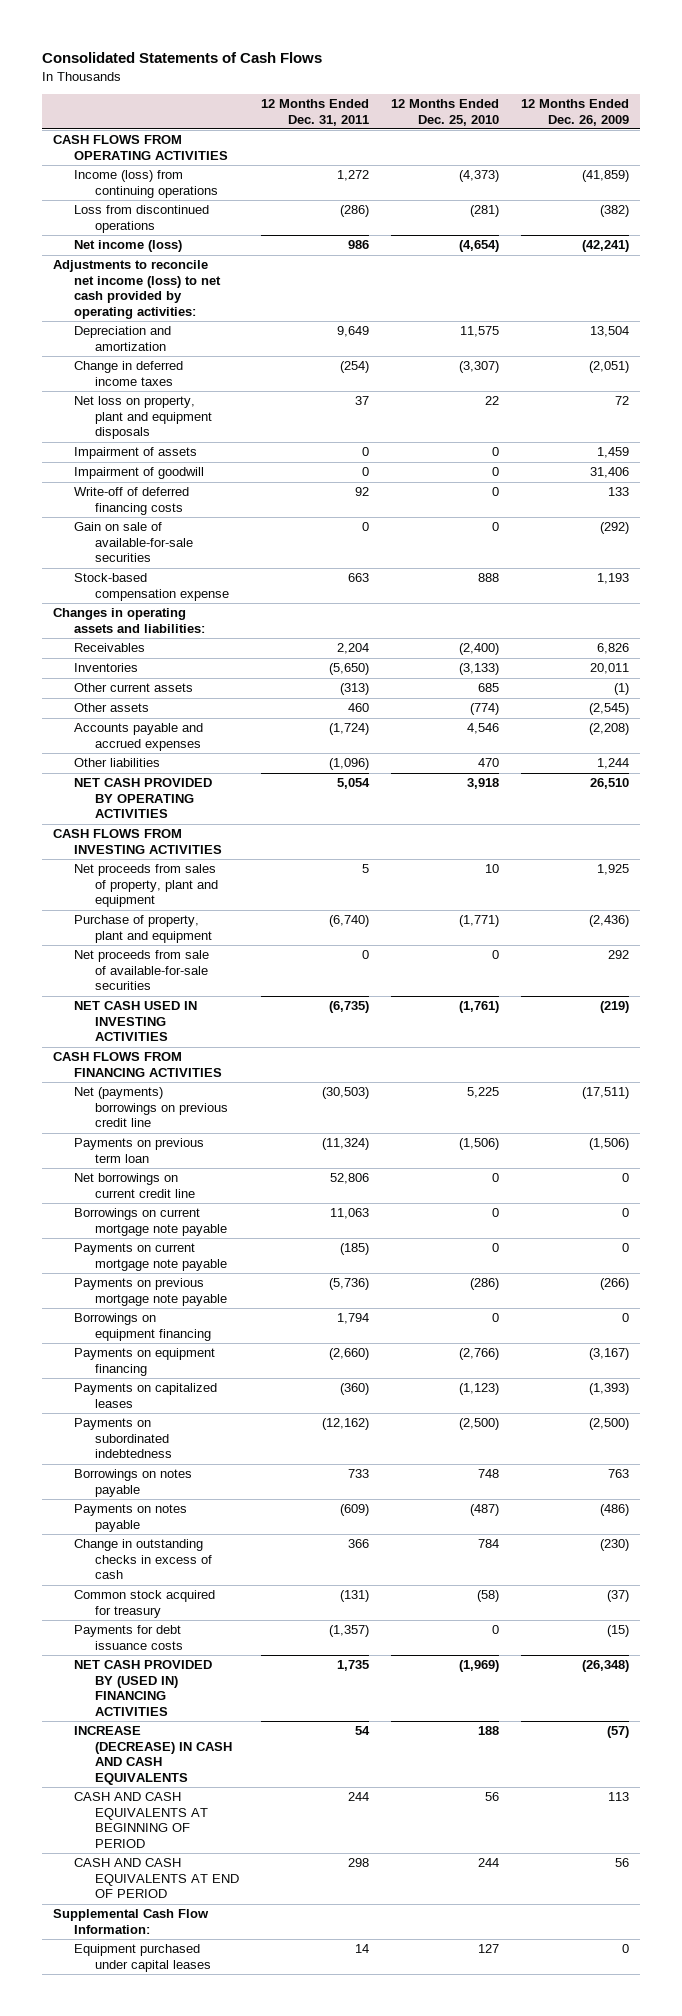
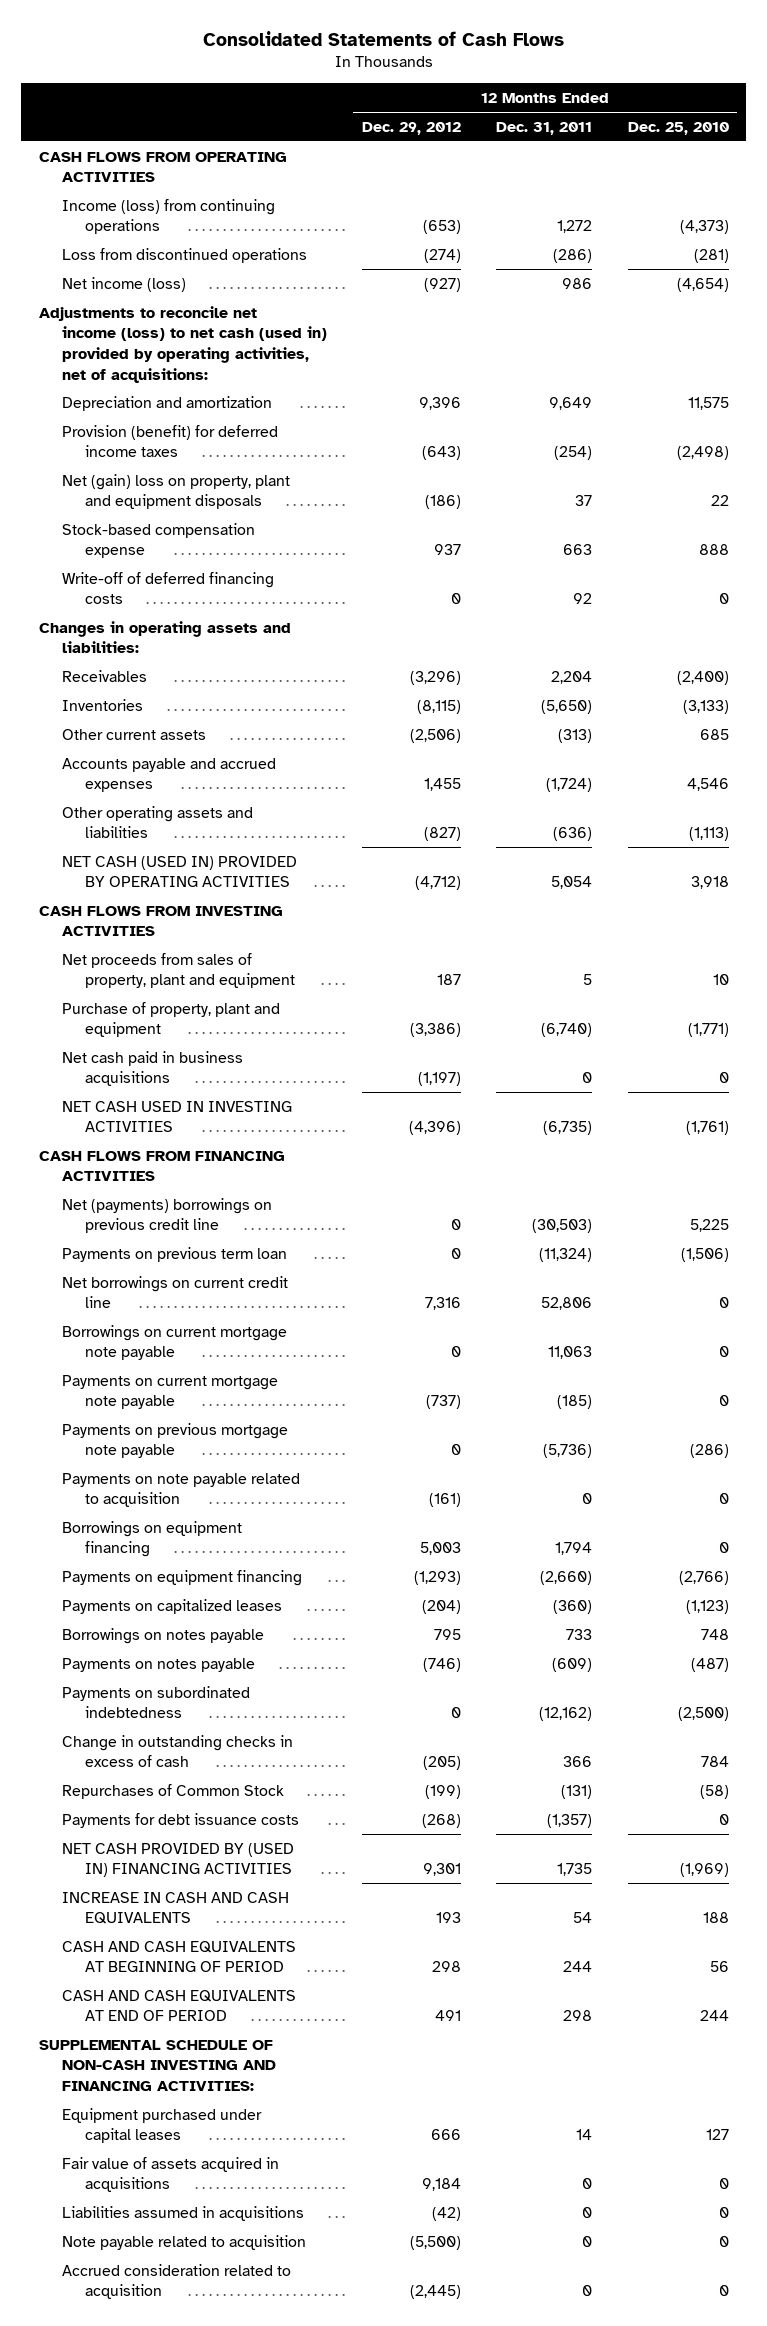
- | 12 Months Ended Dec. 31, 2011 | 12 Months Ended Dec. 25, 2010 | 12 Months Ended Dec. 26, 2009
+ | 12 Months Ended Dec. 29, 2012 | 12 Months Ended Dec. 31, 2011 | 12 Months Ended Dec. 25, 2010
- Adjustments to reconcile net income (loss) to net cash provided by operating activities:
+ Adjustments to reconcile net income (loss) to net cash (used in) provided by operating activities, net of acquisitions:
- Change in deferred income taxes | (254) | (3,307) | (2,051)
- Net loss on property, plant and equipment disposals | 37 | 22 | 72
- Impairment of assets | 0 | 0 | 1,459
- Impairment of goodwill | 0 | 0 | 31,406
- Gain on sale of available-for-sale securities | 0 | 0 | (292)
+ Provision (benefit) for deferred income taxes | (643) | (254) | (2,498)
+ Net (gain) loss on property, plant and equipment disposals | (186) | 37 | 22
moved down: Write-off of deferred financing costs | 0 | 92 | 0
- Other assets | 460 | (774) | (2,545)
- Other liabilities | (1,096) | 470 | 1,244
- NET CASH PROVIDED BY OPERATING ACTIVITIES | 5,054 | 3,918 | 26,510
+ Other operating assets and liabilities | (827) | (636) | (1,113)
+ NET CASH (USED IN) PROVIDED BY OPERATING ACTIVITIES | (4,712) | 5,054 | 3,918
- Net proceeds from sale of available-for-sale securities | 0 | 0 | 292
+ Net cash paid in business acquisitions | (1,197) | 0 | 0
+ Payments on note payable related to acquisition | (161) | 0 | 0
moved down: Payments on subordinated indebtedness | 0 | (12,162) | (2,500)
- Common stock acquired for treasury | (131) | (58) | (37)
+ Repurchases of Common Stock | (199) | (131) | (58)
- INCREASE (DECREASE) IN CASH AND CASH EQUIVALENTS | 54 | 188 | (57)
+ INCREASE IN CASH AND CASH EQUIVALENTS | 193 | 54 | 188
- Supplemental Cash Flow Information:
+ SUPPLEMENTAL SCHEDULE OF NON-CASH INVESTING AND FINANCING ACTIVITIES:
+ Fair value of assets acquired in acquisitions | 9,184 | 0 | 0
+ Liabilities assumed in acquisitions | (42) | 0 | 0
+ Note payable related to acquisition | (5,500) | 0 | 0
+ Accrued consideration related to acquisition | (2,445) | 0 | 0

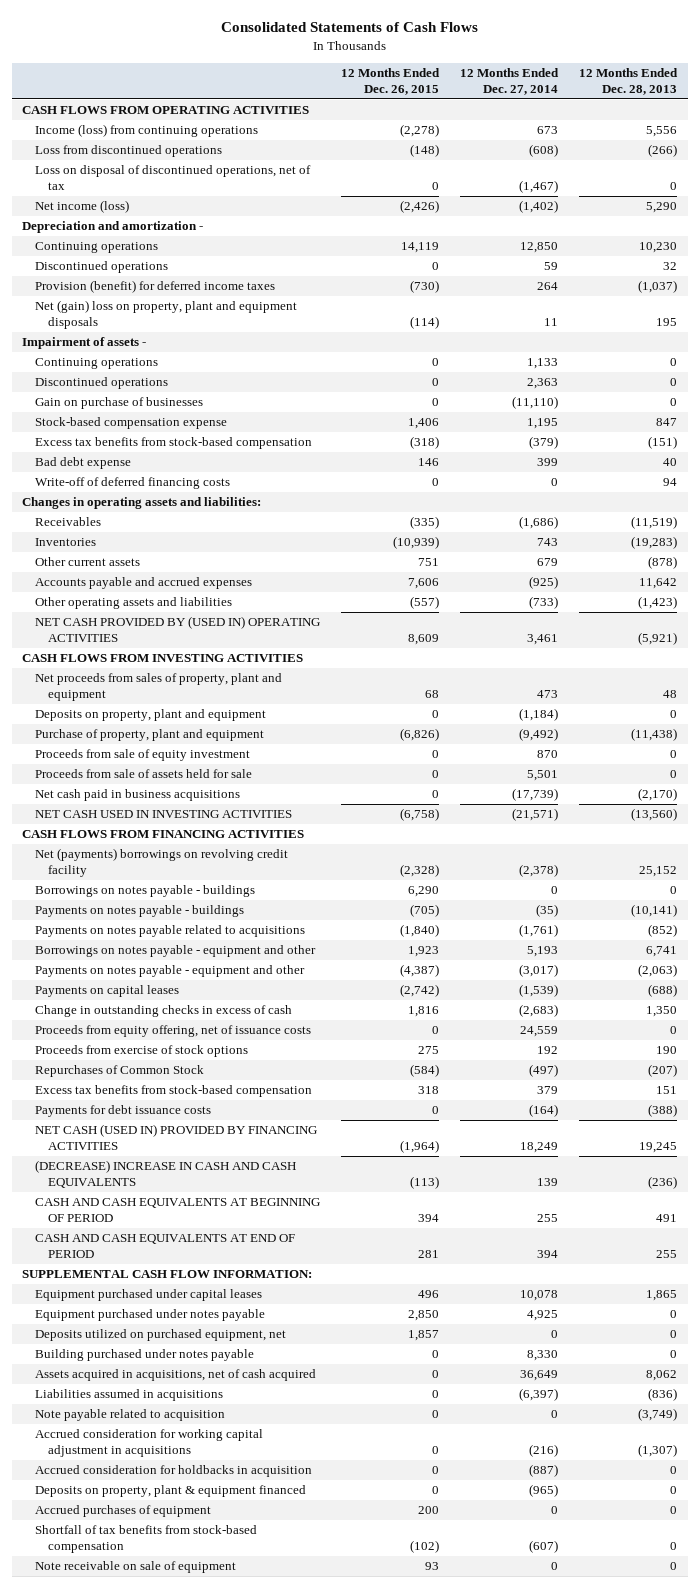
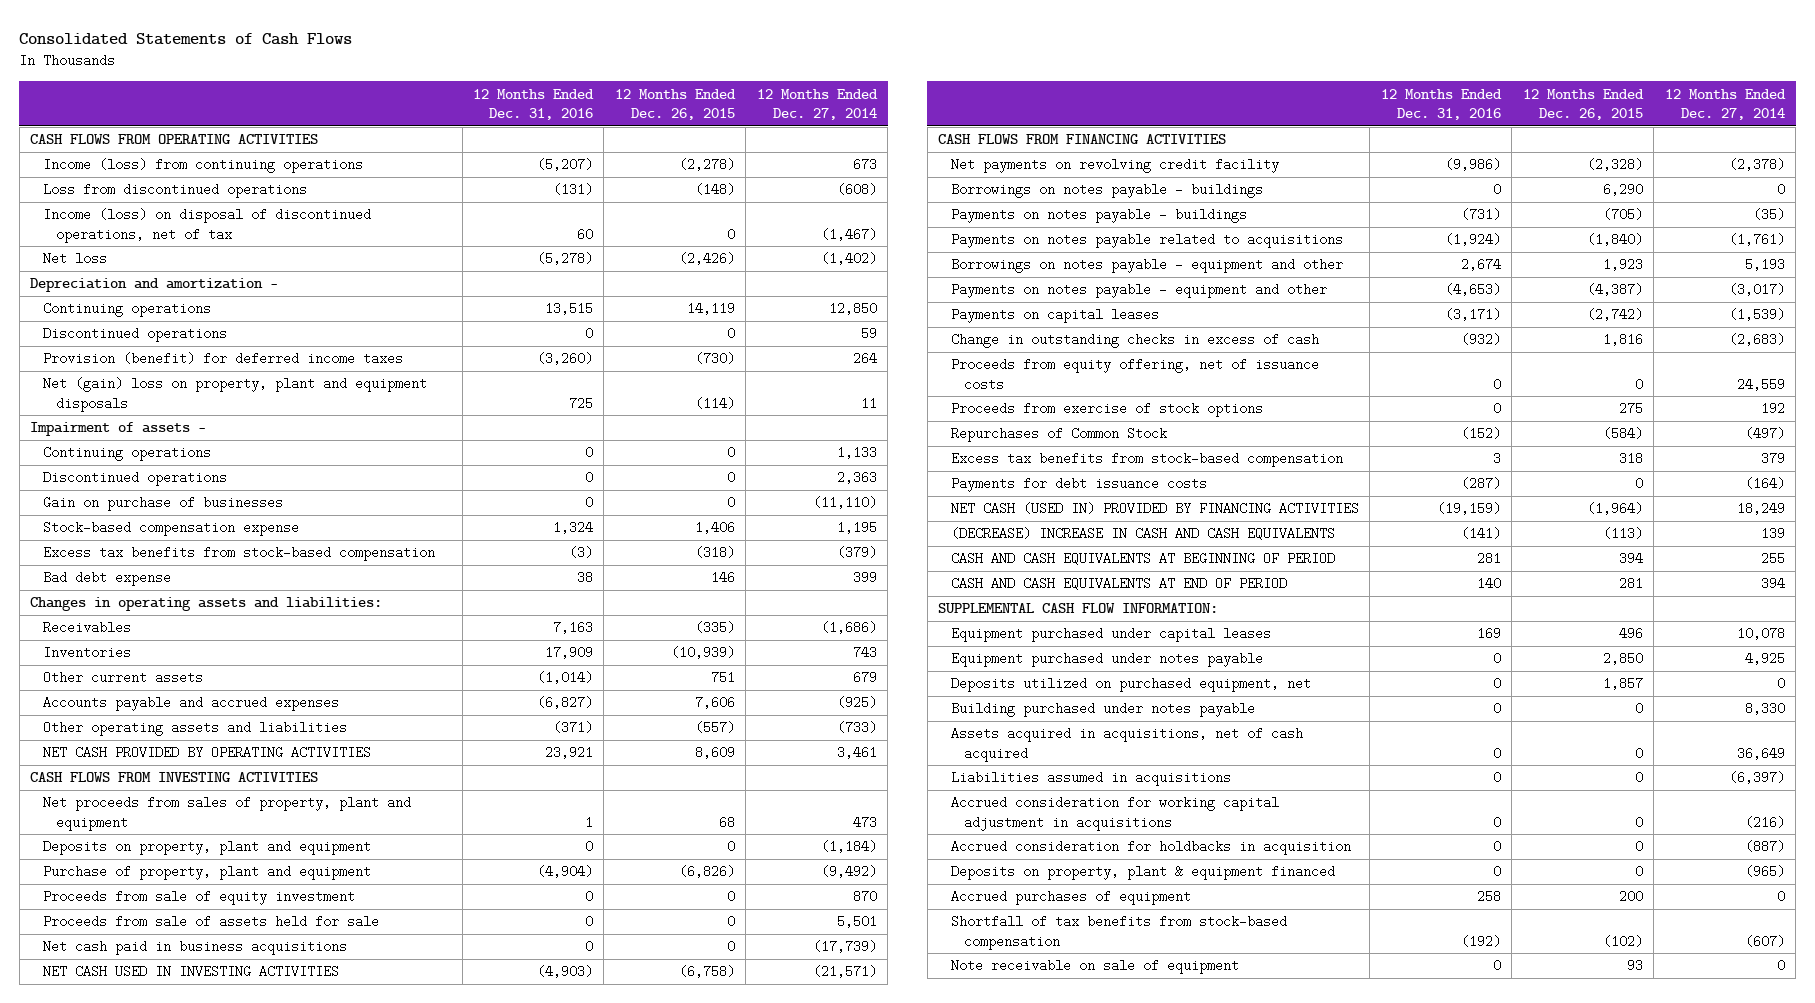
- | 12 Months Ended Dec. 26, 2015 | 12 Months Ended Dec. 27, 2014 | 12 Months Ended Dec. 28, 2013
+ | 12 Months Ended Dec. 31, 2016 | 12 Months Ended Dec. 26, 2015 | 12 Months Ended Dec. 27, 2014
- Loss on disposal of discontinued operations, net of tax | 0 | (1,467) | 0
- Net income (loss) | (2,426) | (1,402) | 5,290
+ Income (loss) on disposal of discontinued operations, net of tax | 60 | 0 | (1,467)
+ Net loss | (5,278) | (2,426) | (1,402)
- Write-off of deferred financing costs | 0 | 0 | 94
- NET CASH PROVIDED BY (USED IN) OPERATING ACTIVITIES | 8,609 | 3,461 | (5,921)
+ NET CASH PROVIDED BY OPERATING ACTIVITIES | 23,921 | 8,609 | 3,461
- Net (payments) borrowings on revolving credit facility | (2,328) | (2,378) | 25,152
+ Net payments on revolving credit facility | (9,986) | (2,328) | (2,378)
- Note payable related to acquisition | 0 | 0 | (3,749)

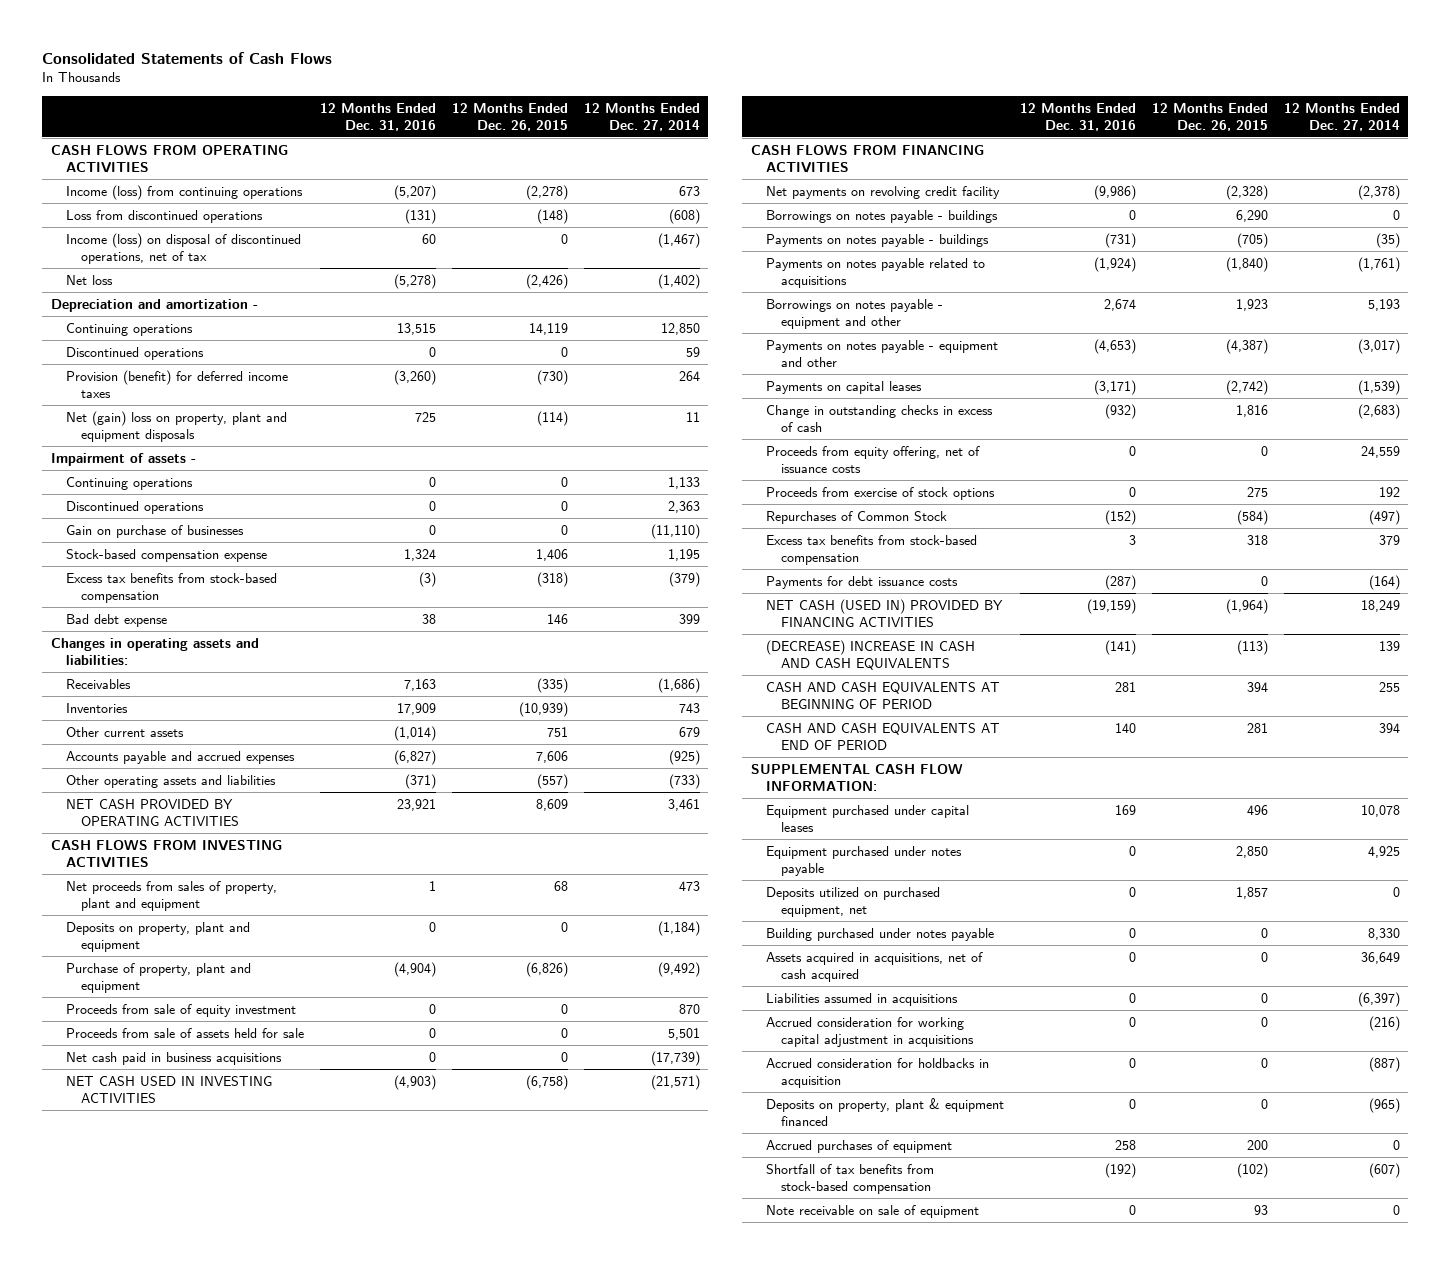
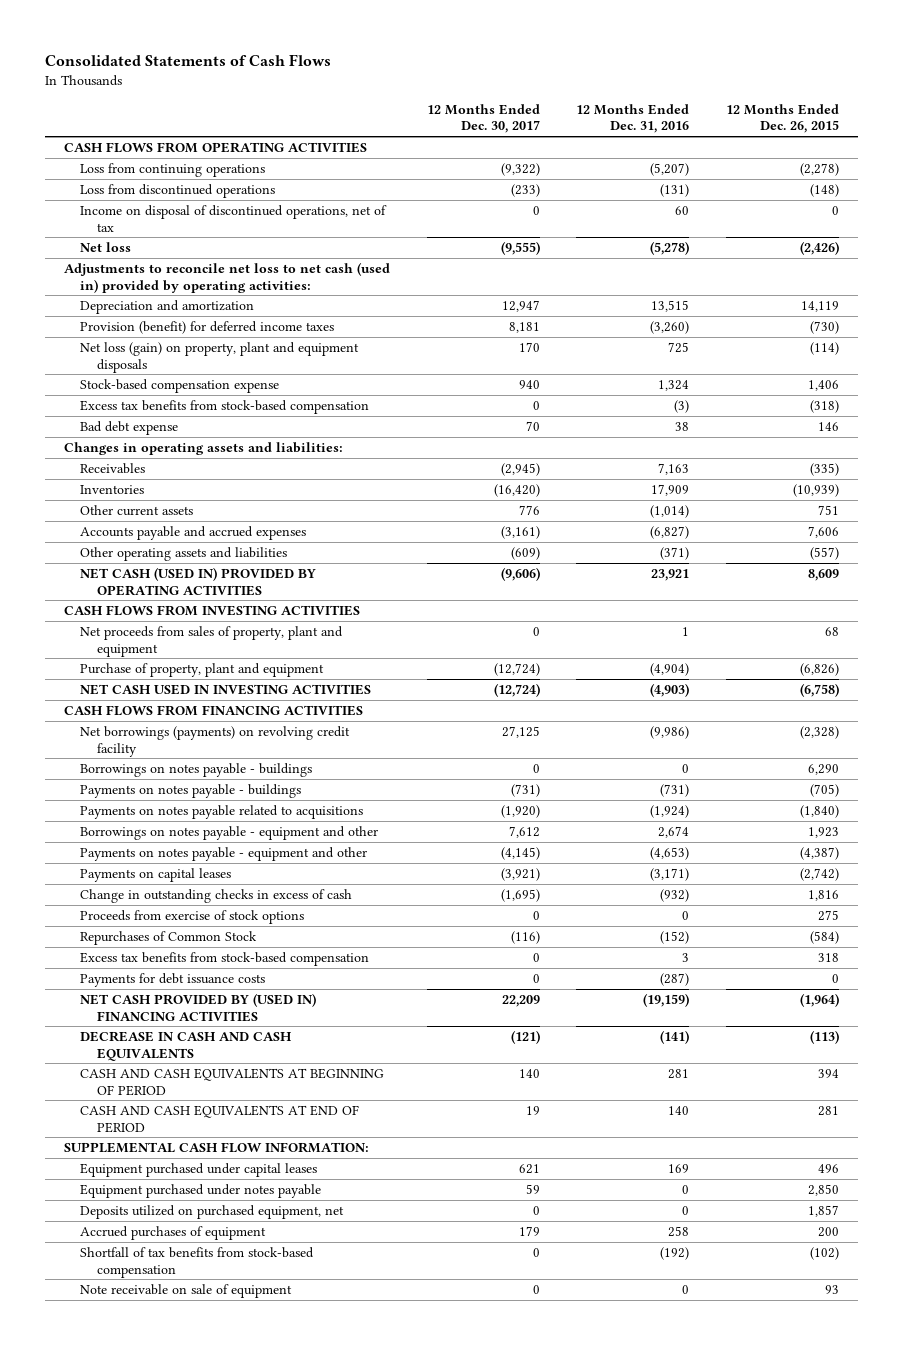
- | 12 Months Ended Dec. 31, 2016 | 12 Months Ended Dec. 26, 2015 | 12 Months Ended Dec. 27, 2014
+ | 12 Months Ended Dec. 30, 2017 | 12 Months Ended Dec. 31, 2016 | 12 Months Ended Dec. 26, 2015
- Income (loss) from continuing operations | (5,207) | (2,278) | 673
+ Loss from continuing operations | (9,322) | (5,207) | (2,278)
- Income (loss) on disposal of discontinued operations, net of tax | 60 | 0 | (1,467)
+ Income on disposal of discontinued operations, net of tax | 0 | 60 | 0
- Depreciation and amortization -
- Continuing operations | 13,515 | 14,119 | 12,850
- Discontinued operations | 0 | 0 | 59
+ Adjustments to reconcile net loss to net cash (used in) provided by operating activities:
+ Depreciation and amortization | 12,947 | 13,515 | 14,119
- Net (gain) loss on property, plant and equipment disposals | 725 | (114) | 11
- Impairment of assets -
- Continuing operations | 0 | 0 | 1,133
- Discontinued operations | 0 | 0 | 2,363
- Gain on purchase of businesses | 0 | 0 | (11,110)
+ Net loss (gain) on property, plant and equipment disposals | 170 | 725 | (114)
- NET CASH PROVIDED BY OPERATING ACTIVITIES | 23,921 | 8,609 | 3,461
+ NET CASH (USED IN) PROVIDED BY OPERATING ACTIVITIES | (9,606) | 23,921 | 8,609
- Deposits on property, plant and equipment | 0 | 0 | (1,184)
- Proceeds from sale of equity investment | 0 | 0 | 870
- Proceeds from sale of assets held for sale | 0 | 0 | 5,501
- Net cash paid in business acquisitions | 0 | 0 | (17,739)
- Net payments on revolving credit facility | (9,986) | (2,328) | (2,378)
+ Net borrowings (payments) on revolving credit facility | 27,125 | (9,986) | (2,328)
- Proceeds from equity offering, net of issuance costs | 0 | 0 | 24,559
- NET CASH (USED IN) PROVIDED BY FINANCING ACTIVITIES | (19,159) | (1,964) | 18,249
- (DECREASE) INCREASE IN CASH AND CASH EQUIVALENTS | (141) | (113) | 139
+ NET CASH PROVIDED BY (USED IN) FINANCING ACTIVITIES | 22,209 | (19,159) | (1,964)
+ DECREASE IN CASH AND CASH EQUIVALENTS | (121) | (141) | (113)
- Building purchased under notes payable | 0 | 0 | 8,330
- Assets acquired in acquisitions, net of cash acquired | 0 | 0 | 36,649
- Liabilities assumed in acquisitions | 0 | 0 | (6,397)
- Accrued consideration for working capital adjustment in acquisitions | 0 | 0 | (216)
- Accrued consideration for holdbacks in acquisition | 0 | 0 | (887)
- Deposits on property, plant & equipment financed | 0 | 0 | (965)

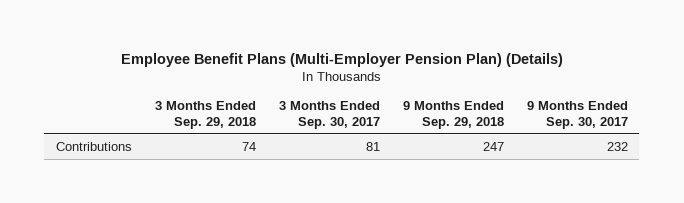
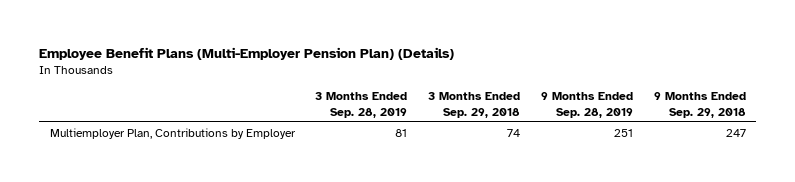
- | 3 Months Ended Sep. 29, 2018 | 3 Months Ended Sep. 30, 2017 | 9 Months Ended Sep. 29, 2018 | 9 Months Ended Sep. 30, 2017
+ | 3 Months Ended Sep. 28, 2019 | 3 Months Ended Sep. 29, 2018 | 9 Months Ended Sep. 28, 2019 | 9 Months Ended Sep. 29, 2018
- Contributions | 74 | 81 | 247 | 232
+ Multiemployer Plan, Contributions by Employer | 81 | 74 | 251 | 247

